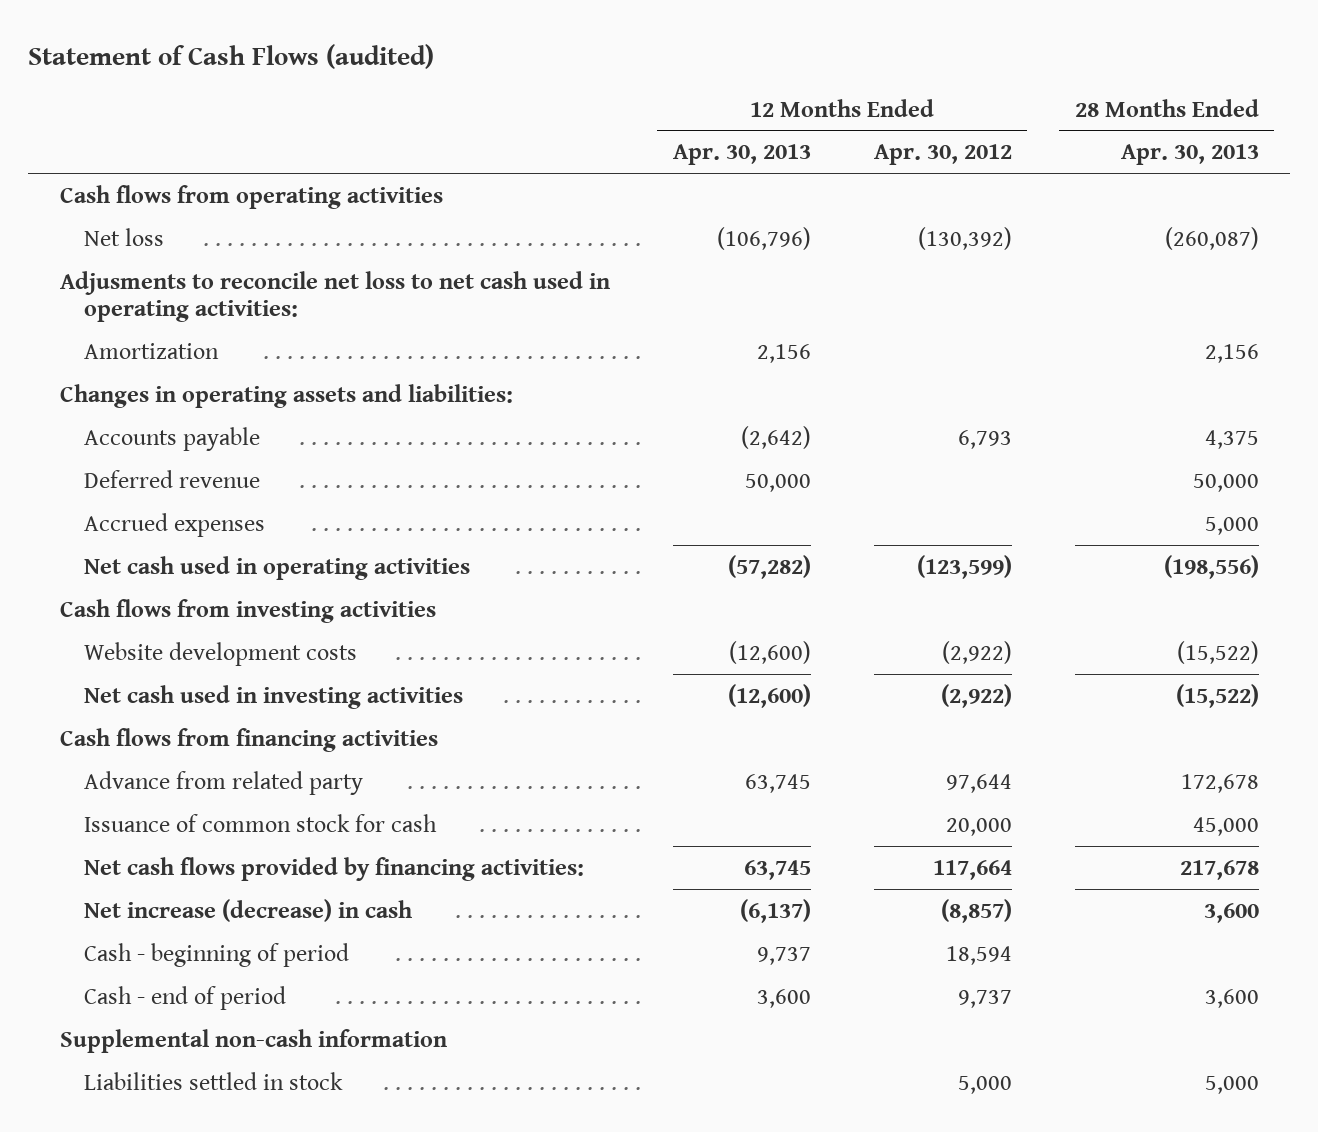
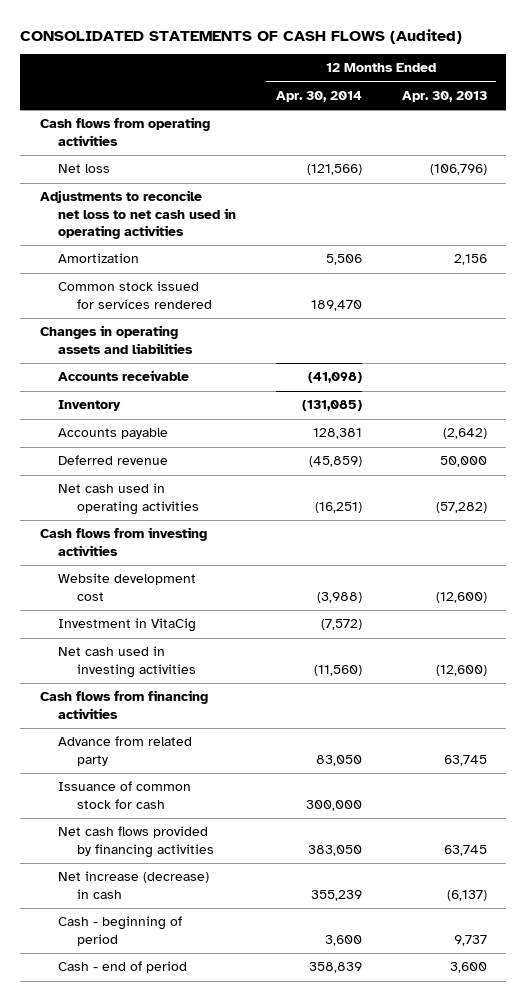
- Statement of Cash Flows (audited)
+ CONSOLIDATED STATEMENTS OF CASH FLOWS (Audited)
- | 12 Months Ended Apr. 30, 2013 | 12 Months Ended Apr. 30, 2012 | 28 Months Ended Apr. 30, 2013
+ | 12 Months Ended Apr. 30, 2014 | 12 Months Ended Apr. 30, 2013
- Adjusments to reconcile net loss to net cash used in operating activities:
+ Adjustments to reconcile net loss to net cash used in operating activities
- Changes in operating assets and liabilities:
+ Common stock issued for services rendered | 189,470 |
+ Changes in operating assets and liabilities
+ Accounts receivable | (41,098) |
+ Inventory | (131,085) |
- Accrued expenses | | | 5,000
- Website development costs | (12,600) | (2,922) | (15,522)
+ Website development cost | (3,988) | (12,600)
+ Investment in VitaCig | (7,572) |
- Net cash flows provided by financing activities: | 63,745 | 117,664 | 217,678
+ Net cash flows provided by financing activities | 383,050 | 63,745
- Supplemental non-cash information
- Liabilities settled in stock | | 5,000 | 5,000

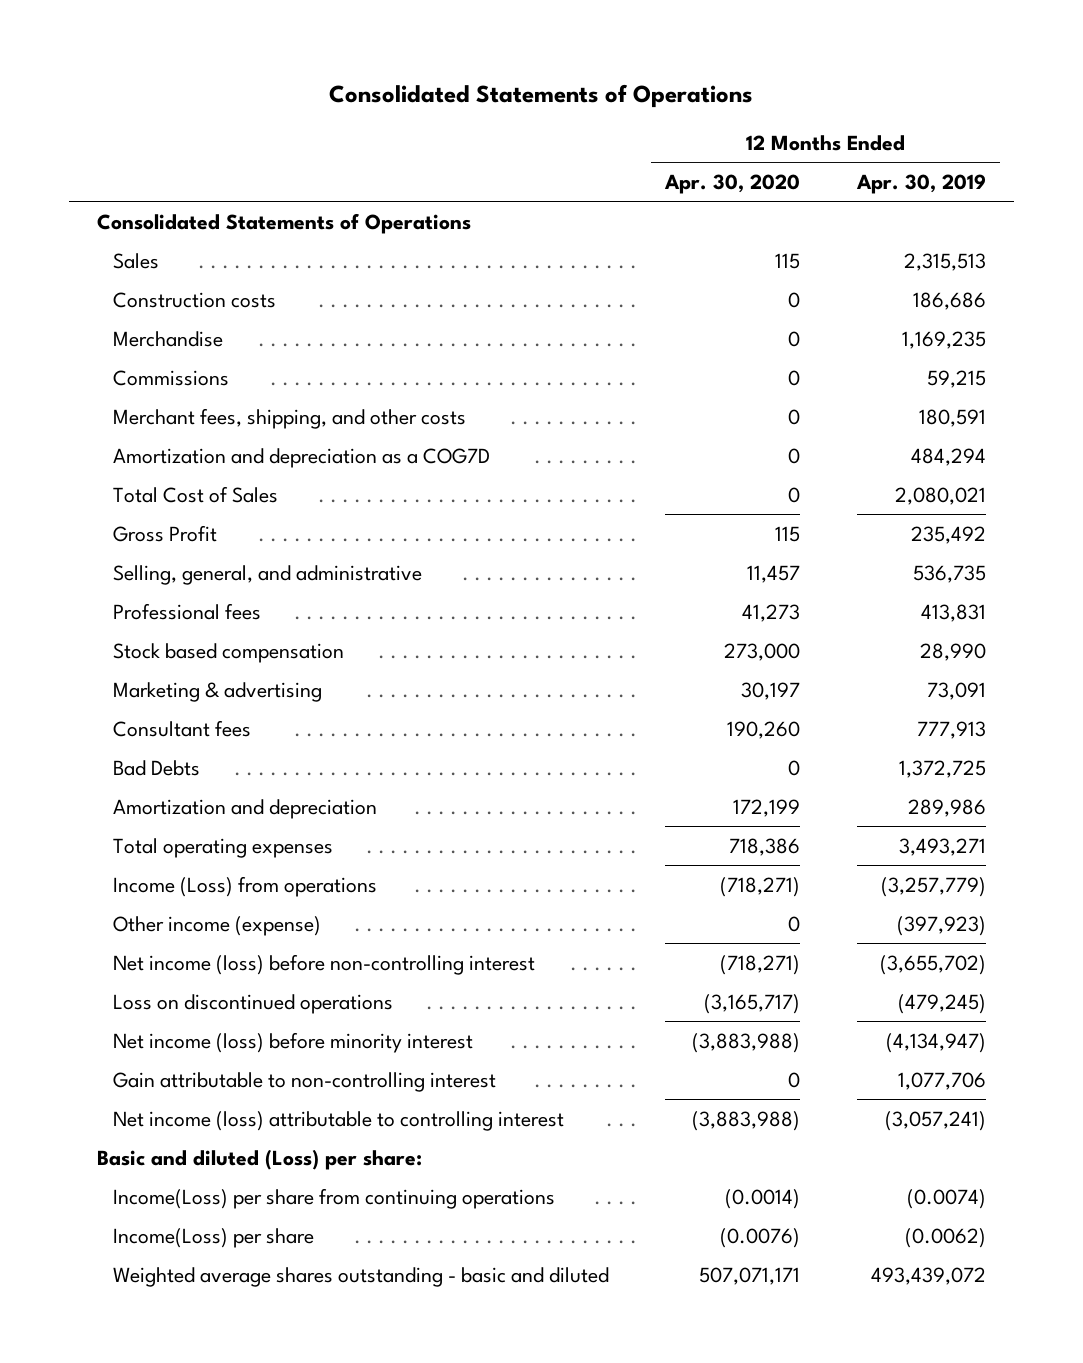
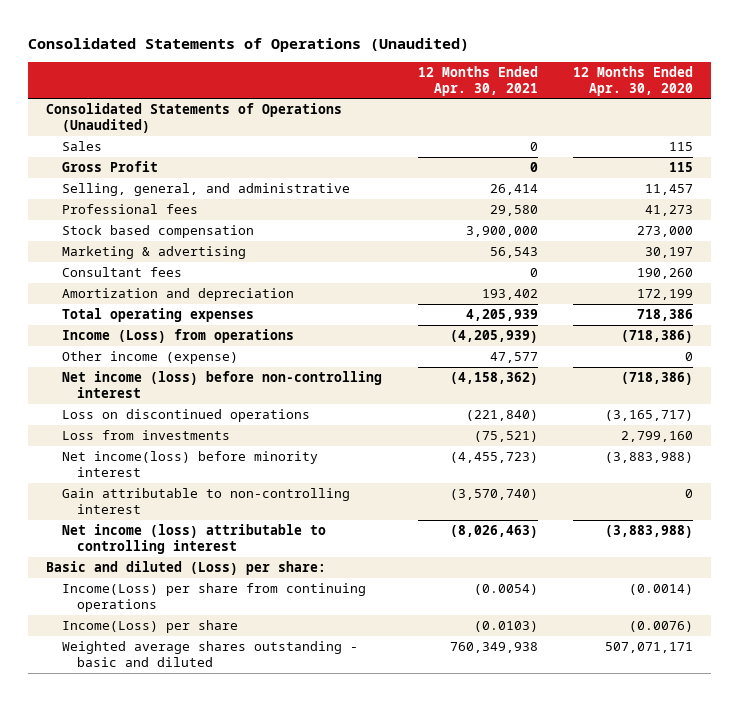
- Consolidated Statements of Operations
+ Consolidated Statements of Operations (Unaudited)
- | 12 Months Ended Apr. 30, 2020 | 12 Months Ended Apr. 30, 2019
+ | 12 Months Ended Apr. 30, 2021 | 12 Months Ended Apr. 30, 2020
- Consolidated Statements of Operations
+ Consolidated Statements of Operations (Unaudited)
- Construction costs | 0 | 186,686
- Merchandise | 0 | 1,169,235
- Commissions | 0 | 59,215
- Merchant fees, shipping, and other costs | 0 | 180,591
- Amortization and depreciation as a COG7D | 0 | 484,294
- Total Cost of Sales | 0 | 2,080,021
- Bad Debts | 0 | 1,372,725
- Income (Loss) from operations | (718,271) | (3,257,779)
+ Income (Loss) from operations | (4,205,939) | (718,386)
- Net income (loss) before non-controlling interest | (718,271) | (3,655,702)
+ Net income (loss) before non-controlling interest | (4,158,362) | (718,386)
- Net income (loss) before minority interest | (3,883,988) | (4,134,947)
+ Loss from investments | (75,521) | 2,799,160
+ Net income(loss) before minority interest | (4,455,723) | (3,883,988)

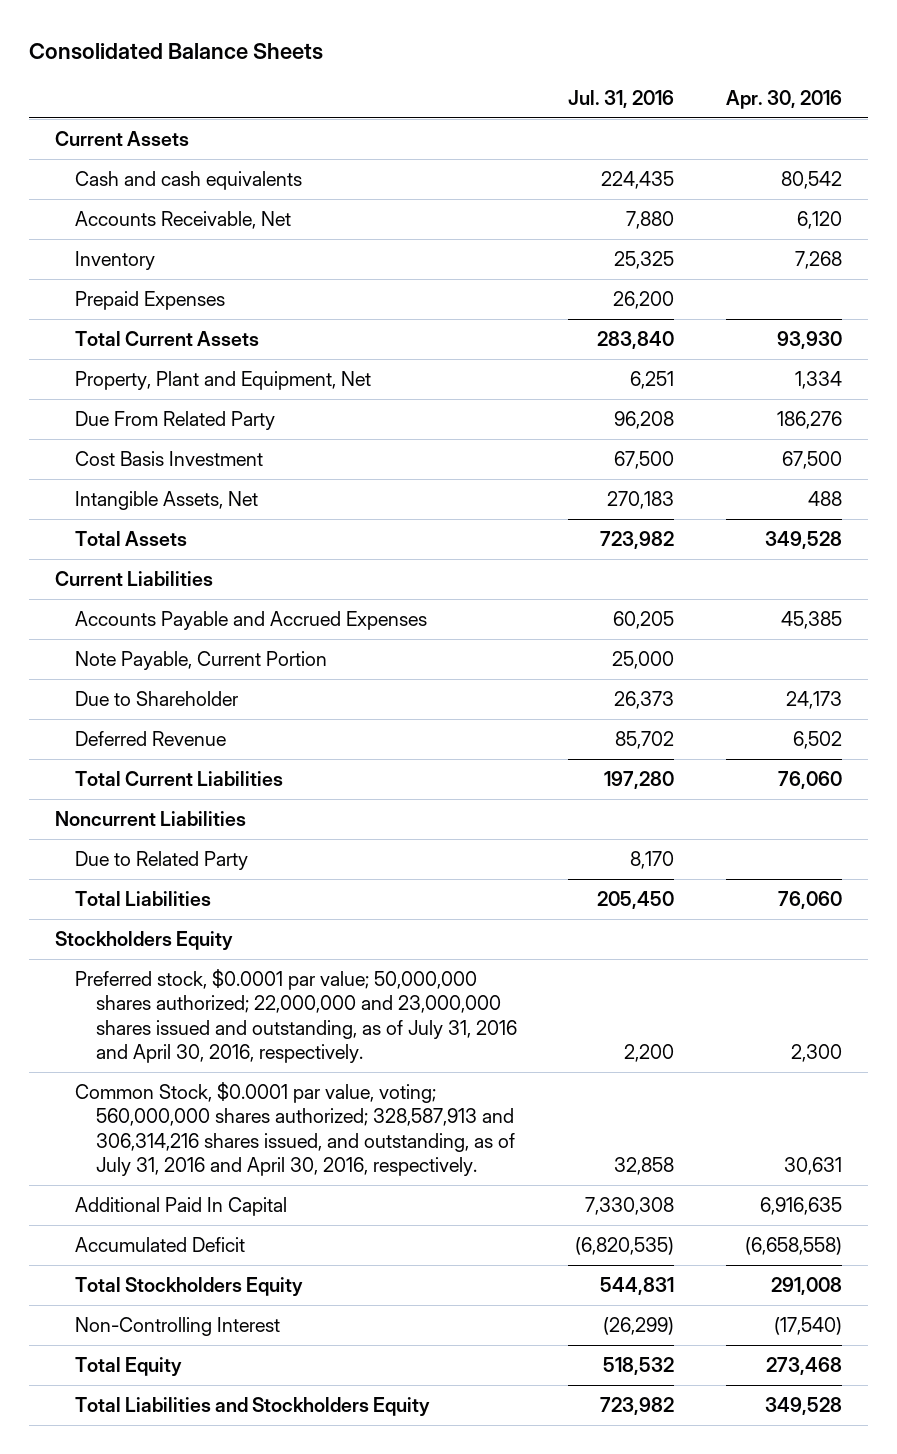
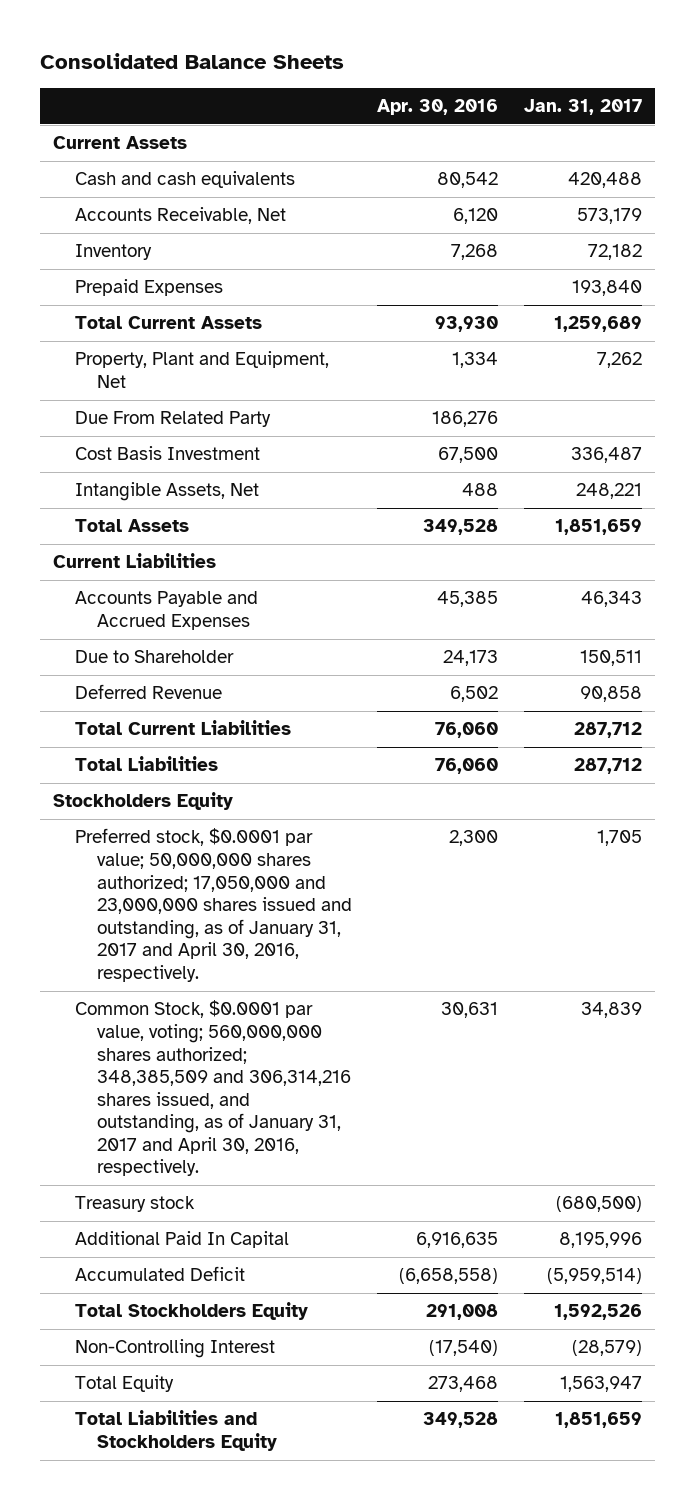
- | Jul. 31, 2016 | Apr. 30, 2016
+ | Apr. 30, 2016 | Jan. 31, 2017
- Note Payable, Current Portion | 25,000 |
- Noncurrent Liabilities
- Due to Related Party | 8,170 |
- Preferred stock, $0.0001 par value; 50,000,000 shares authorized; 22,000,000 and 23,000,000 shares issued and outstanding, as of July 31, 2016 and April 30, 2016, respectively. | 2,200 | 2,300
- Common Stock, $0.0001 par value, voting; 560,000,000 shares authorized; 328,587,913 and 306,314,216 shares issued, and outstanding, as of July 31, 2016 and April 30, 2016, respectively. | 32,858 | 30,631
+ Preferred stock, $0.0001 par value; 50,000,000 shares authorized; 17,050,000 and 23,000,000 shares issued and outstanding, as of January 31, 2017 and April 30, 2016, respectively. | 2,300 | 1,705
+ Common Stock, $0.0001 par value, voting; 560,000,000 shares authorized; 348,385,509 and 306,314,216 shares issued, and outstanding, as of January 31, 2017 and April 30, 2016, respectively. | 30,631 | 34,839
+ Treasury stock | | (680,500)

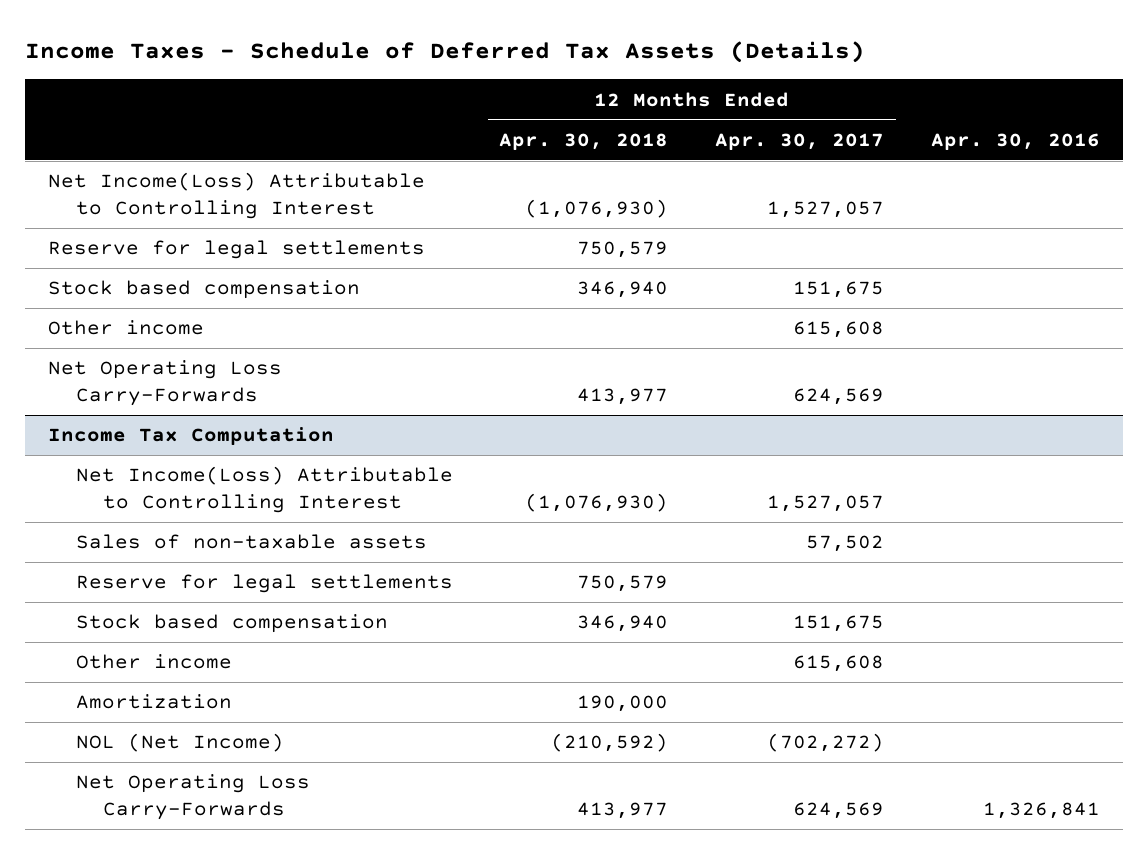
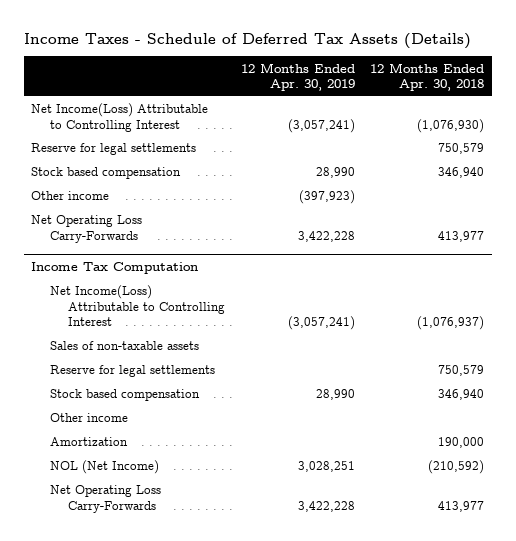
- | 12 Months Ended Apr. 30, 2018 | 12 Months Ended Apr. 30, 2017 | Apr. 30, 2016
+ | 12 Months Ended Apr. 30, 2019 | 12 Months Ended Apr. 30, 2018
@ Income Tax Computation
- Net Income(Loss) Attributable to Controlling Interest | (1,076,930) | 1,527,057 |
+ Net Income(Loss) Attributable to Controlling Interest | (3,057,241) | (1,076,937)

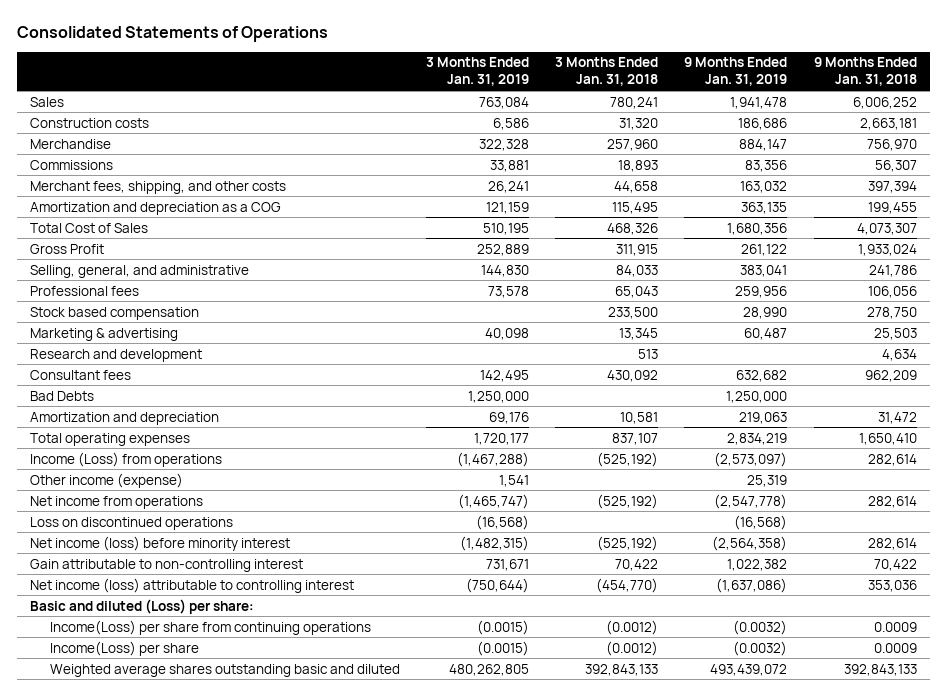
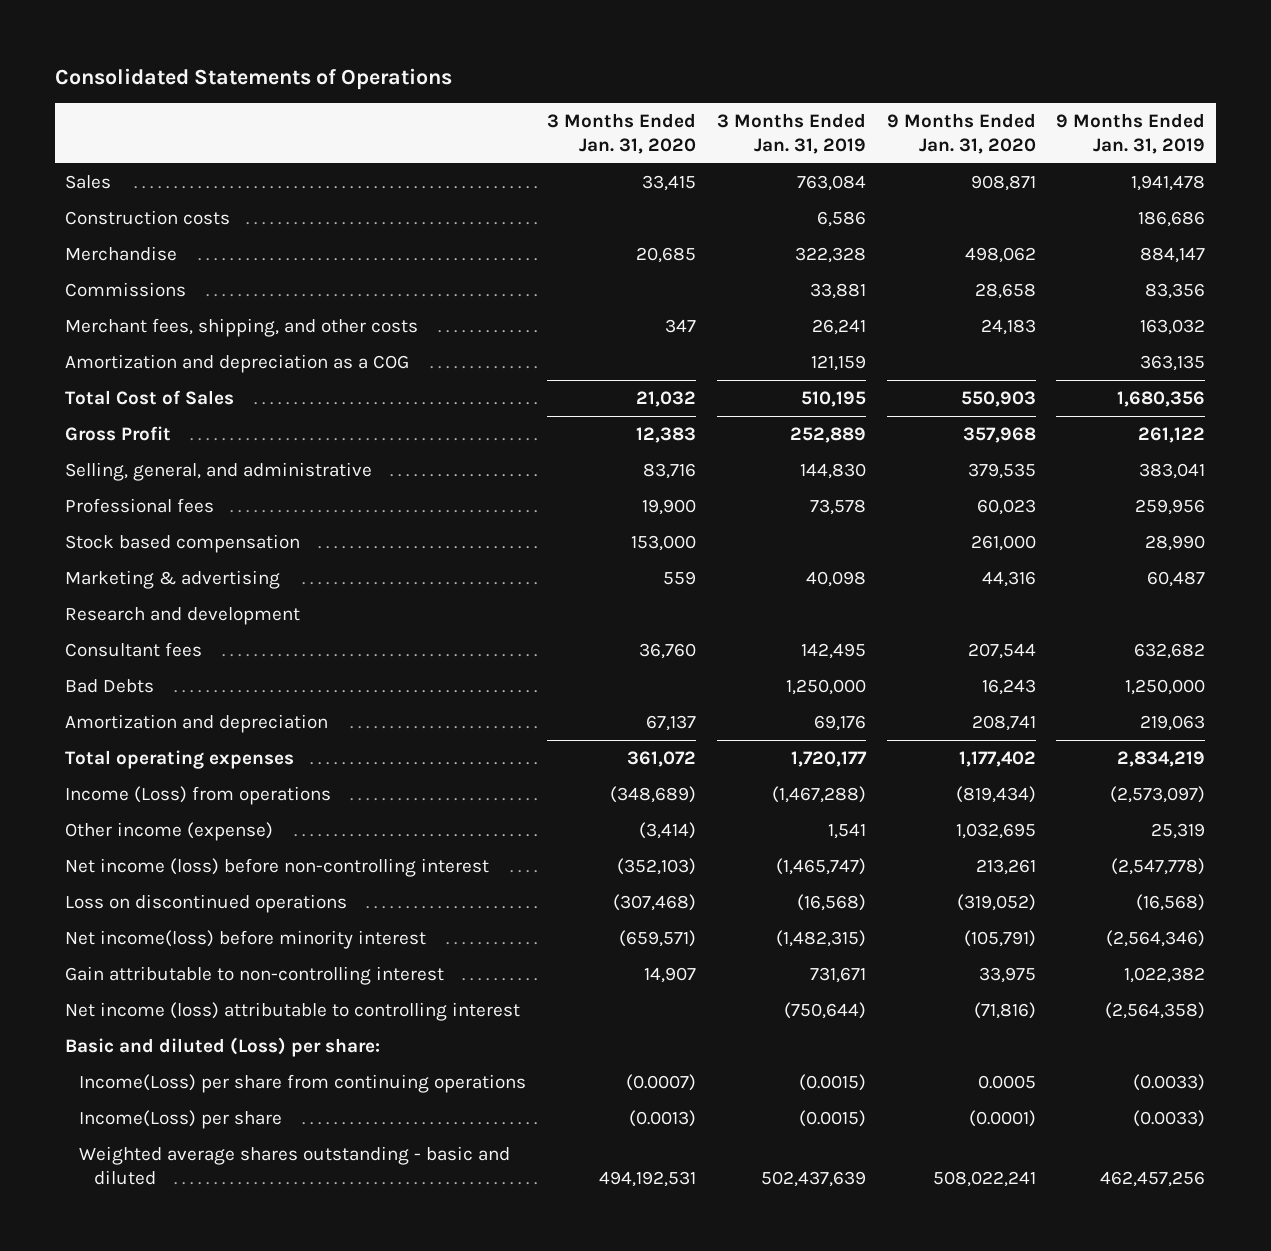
- | 3 Months Ended Jan. 31, 2019 | 3 Months Ended Jan. 31, 2018 | 9 Months Ended Jan. 31, 2019 | 9 Months Ended Jan. 31, 2018
+ | 3 Months Ended Jan. 31, 2020 | 3 Months Ended Jan. 31, 2019 | 9 Months Ended Jan. 31, 2020 | 9 Months Ended Jan. 31, 2019
- Net income from operations | (1,465,747) | (525,192) | (2,547,778) | 282,614
+ Net income (loss) before non-controlling interest | (352,103) | (1,465,747) | 213,261 | (2,547,778)
- Net income (loss) before minority interest | (1,482,315) | (525,192) | (2,564,358) | 282,614
+ Net income(loss) before minority interest | (659,571) | (1,482,315) | (105,791) | (2,564,346)
- Net income (loss) attributable to controlling interest | (750,644) | (454,770) | (1,637,086) | 353,036
+ Net income (loss) attributable to controlling interest | | (750,644) | (71,816) | (2,564,358)
- Income(Loss) per share from continuing operations | (0.0015) | (0.0012) | (0.0032) | 0.0009
- Income(Loss) per share | (0.0015) | (0.0012) | (0.0032) | 0.0009
- Weighted average shares outstanding basic and diluted | 480,262,805 | 392,843,133 | 493,439,072 | 392,843,133
+ Income(Loss) per share from continuing operations | (0.0007) | (0.0015) | 0.0005 | (0.0033)
+ Income(Loss) per share | (0.0013) | (0.0015) | (0.0001) | (0.0033)
+ Weighted average shares outstanding - basic and diluted | 494,192,531 | 502,437,639 | 508,022,241 | 462,457,256

